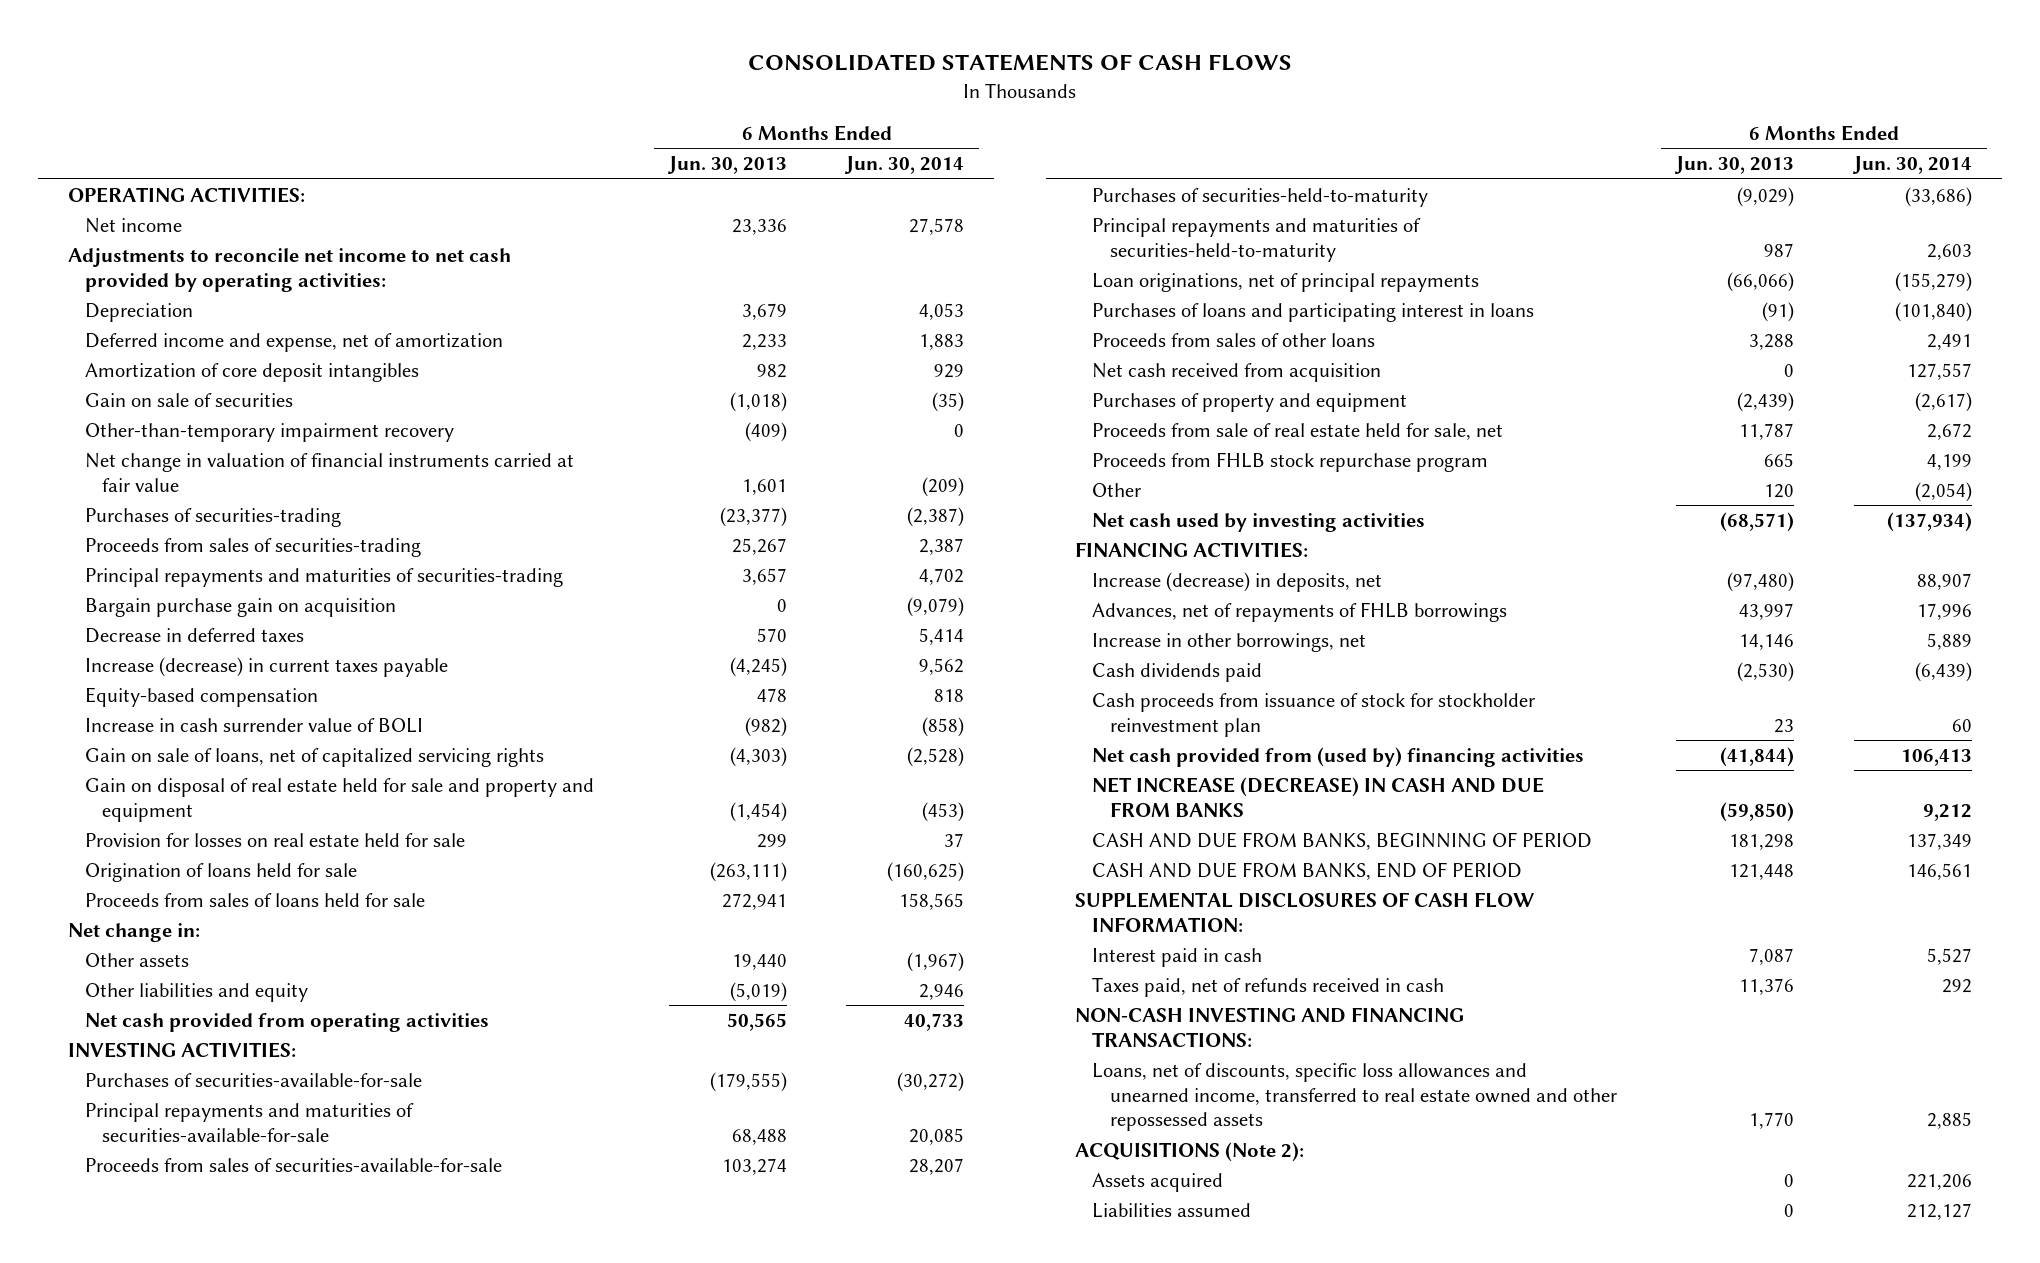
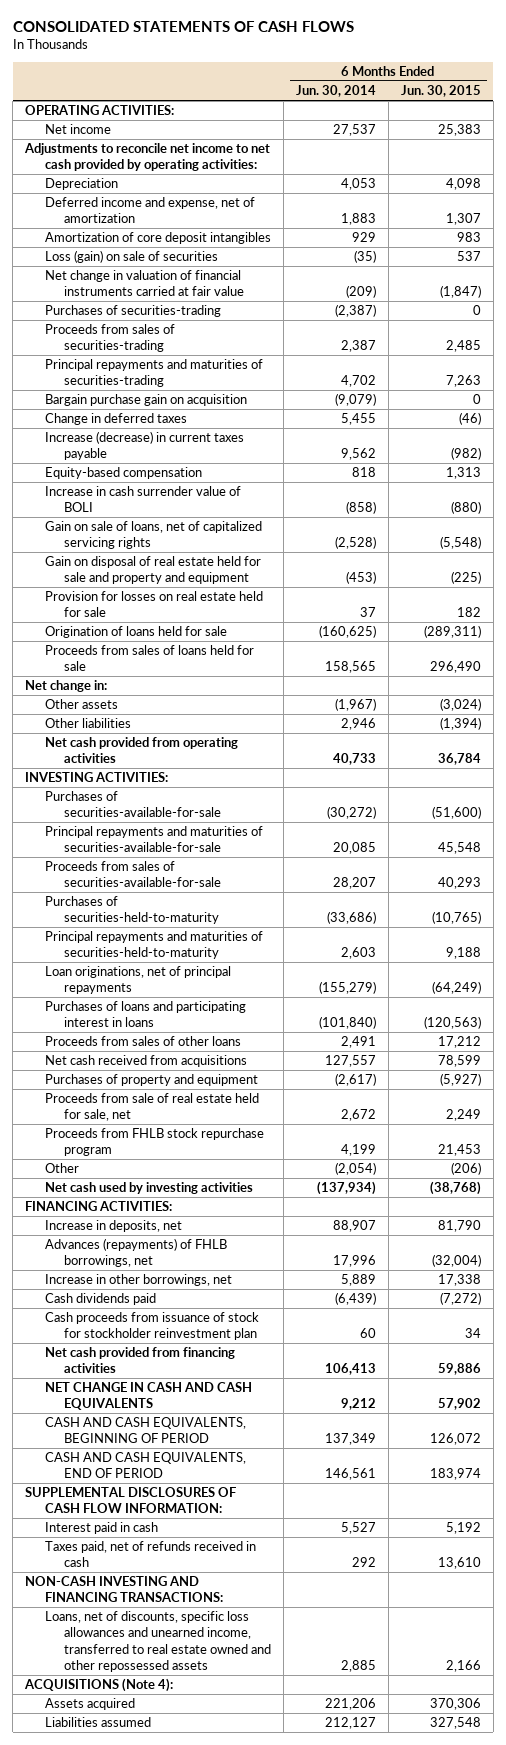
- | 6 Months Ended Jun. 30, 2013 | 6 Months Ended Jun. 30, 2014
+ | 6 Months Ended Jun. 30, 2014 | 6 Months Ended Jun. 30, 2015
- Net income | 23,336 | 27,578
+ Net income | 27,537 | 25,383
- Gain on sale of securities | (1,018) | (35)
- Other-than-temporary impairment recovery | (409) | 0
+ Loss (gain) on sale of securities | (35) | 537
- Decrease in deferred taxes | 570 | 5,414
+ Change in deferred taxes | 5,455 | (46)
- Other liabilities and equity | (5,019) | 2,946
+ Other liabilities | 2,946 | (1,394)
- Net cash received from acquisition | 0 | 127,557
+ Net cash received from acquisitions | 127,557 | 78,599
- Increase (decrease) in deposits, net | (97,480) | 88,907
- Advances, net of repayments of FHLB borrowings | 43,997 | 17,996
+ Increase in deposits, net | 88,907 | 81,790
+ Advances (repayments) of FHLB borrowings, net | 17,996 | (32,004)
- Net cash provided from (used by) financing activities | (41,844) | 106,413
- NET INCREASE (DECREASE) IN CASH AND DUE FROM BANKS | (59,850) | 9,212
- CASH AND DUE FROM BANKS, BEGINNING OF PERIOD | 181,298 | 137,349
- CASH AND DUE FROM BANKS, END OF PERIOD | 121,448 | 146,561
+ Net cash provided from financing activities | 106,413 | 59,886
+ NET CHANGE IN CASH AND CASH EQUIVALENTS | 9,212 | 57,902
+ CASH AND CASH EQUIVALENTS, BEGINNING OF PERIOD | 137,349 | 126,072
+ CASH AND CASH EQUIVALENTS, END OF PERIOD | 146,561 | 183,974
- ACQUISITIONS (Note 2):
+ ACQUISITIONS (Note 4):

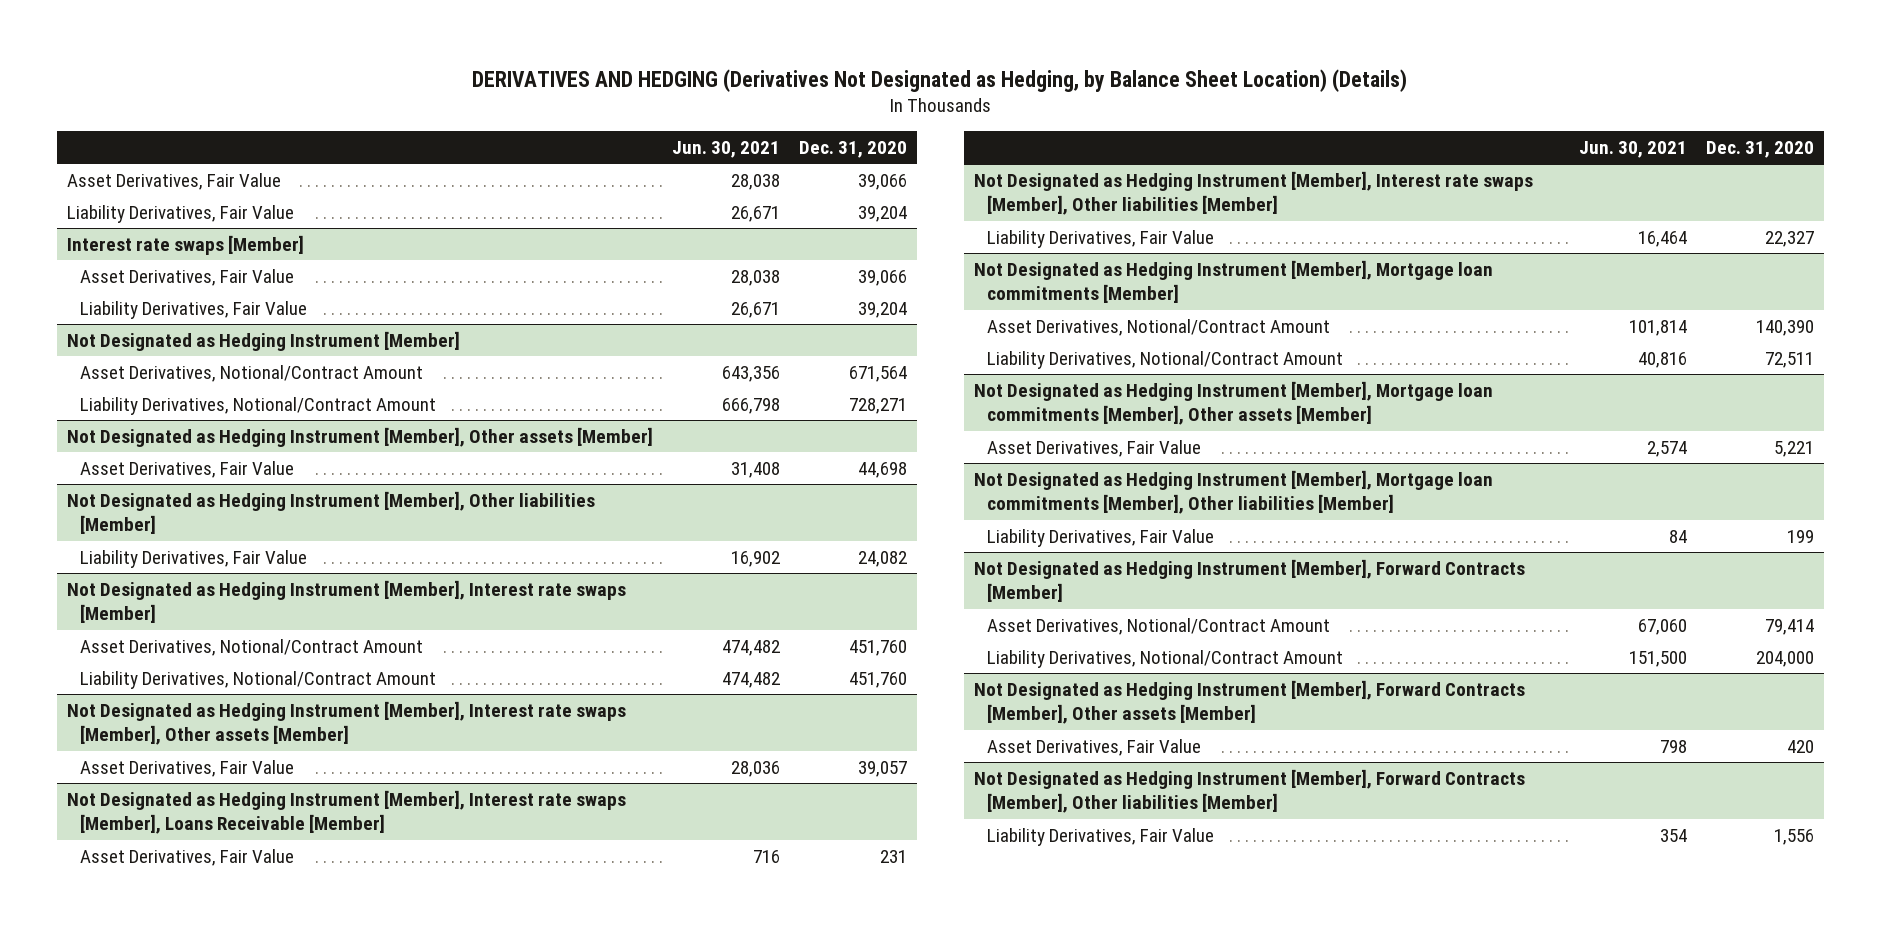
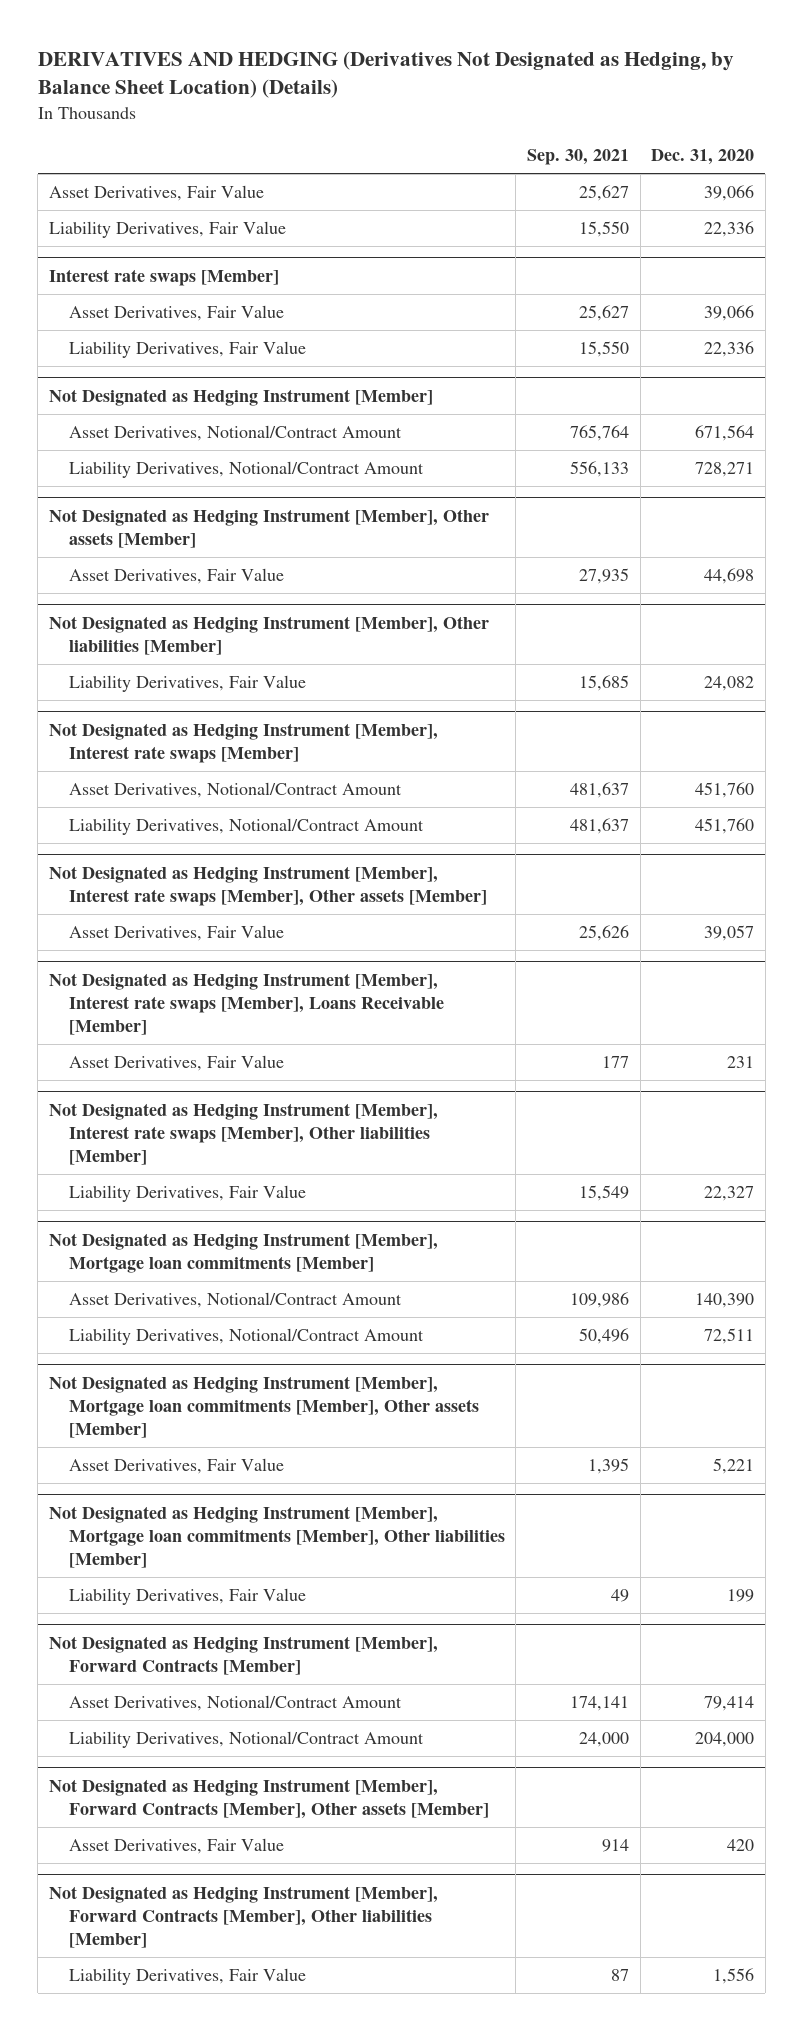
- | Jun. 30, 2021 | Dec. 31, 2020
+ | Sep. 30, 2021 | Dec. 31, 2020
- Liability Derivatives, Fair Value | 26,671 | 39,204
+ Liability Derivatives, Fair Value | 15,550 | 22,336
@ Interest rate swaps [Member]
- Liability Derivatives, Fair Value | 26,671 | 39,204
+ Liability Derivatives, Fair Value | 15,550 | 22,336

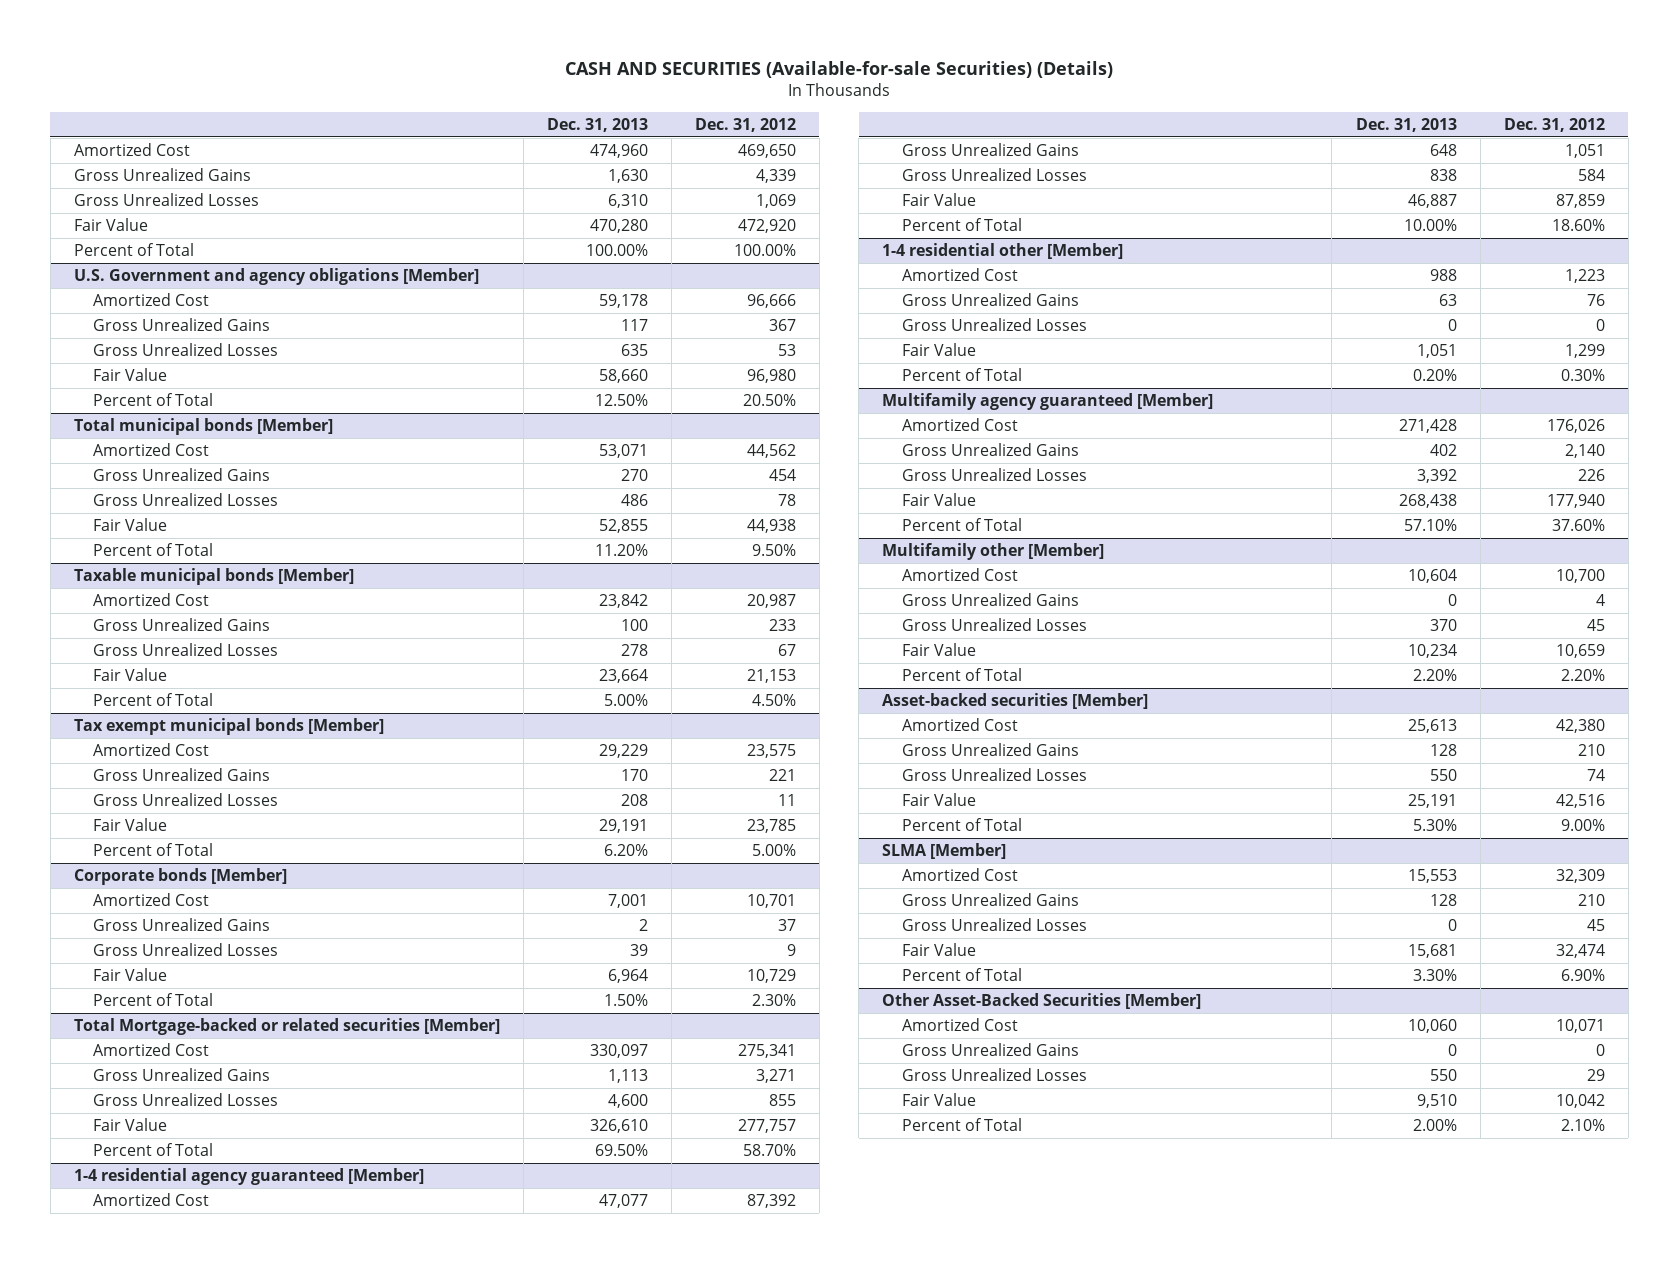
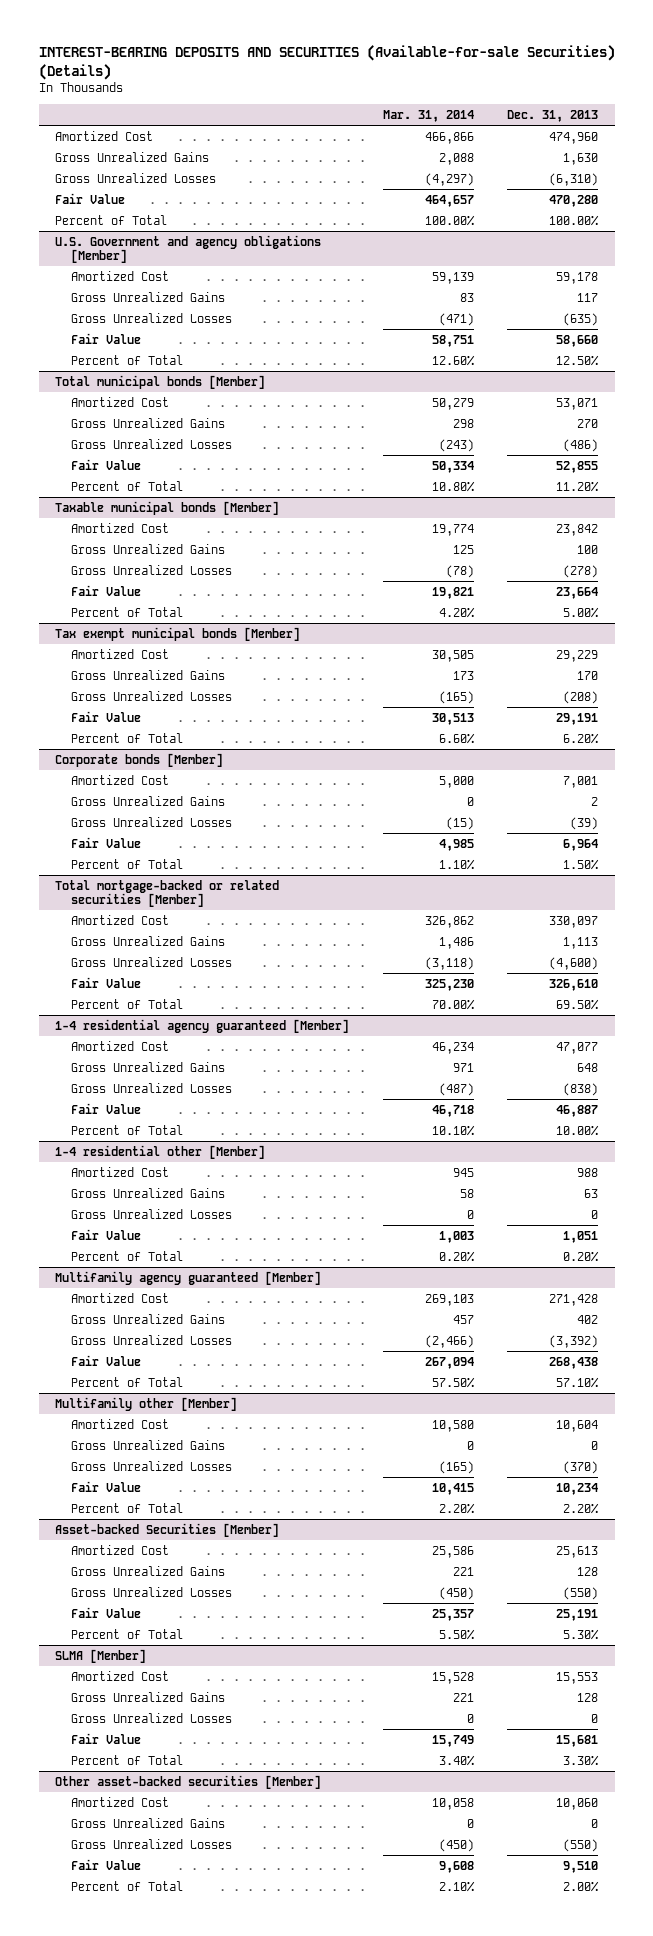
- CASH AND SECURITIES (Available-for-sale Securities) (Details)
+ INTEREST-BEARING DEPOSITS AND SECURITIES (Available-for-sale Securities) (Details)
- | Dec. 31, 2013 | Dec. 31, 2012
+ | Mar. 31, 2014 | Dec. 31, 2013
- Gross Unrealized Losses | 6,310 | 1,069
+ Gross Unrealized Losses | (4,297) | (6,310)
@ U.S. Government and agency obligations [Member]
- Gross Unrealized Losses | 635 | 53
+ Gross Unrealized Losses | (471) | (635)
@ Total municipal bonds [Member]
- Gross Unrealized Losses | 486 | 78
+ Gross Unrealized Losses | (243) | (486)
@ Taxable municipal bonds [Member]
- Gross Unrealized Losses | 278 | 67
+ Gross Unrealized Losses | (78) | (278)
@ Tax exempt municipal bonds [Member]
- Gross Unrealized Losses | 208 | 11
+ Gross Unrealized Losses | (165) | (208)
@ Corporate bonds [Member]
- Gross Unrealized Losses | 39 | 9
+ Gross Unrealized Losses | (15) | (39)
- Total Mortgage-backed or related securities [Member]
+ Total mortgage-backed or related securities [Member]
- Gross Unrealized Losses | 4,600 | 855
+ Gross Unrealized Losses | (3,118) | (4,600)
@ 1-4 residential agency guaranteed [Member]
- Gross Unrealized Losses | 838 | 584
+ Gross Unrealized Losses | (487) | (838)
@ Multifamily agency guaranteed [Member]
- Gross Unrealized Losses | 3,392 | 226
+ Gross Unrealized Losses | (2,466) | (3,392)
@ Multifamily other [Member]
- Gross Unrealized Losses | 370 | 45
+ Gross Unrealized Losses | (165) | (370)
- Asset-backed securities [Member]
+ Asset-backed Securities [Member]
- Gross Unrealized Losses | 550 | 74
+ Gross Unrealized Losses | (450) | (550)
- Other Asset-Backed Securities [Member]
+ Other asset-backed securities [Member]
- Gross Unrealized Losses | 550 | 29
+ Gross Unrealized Losses | (450) | (550)

